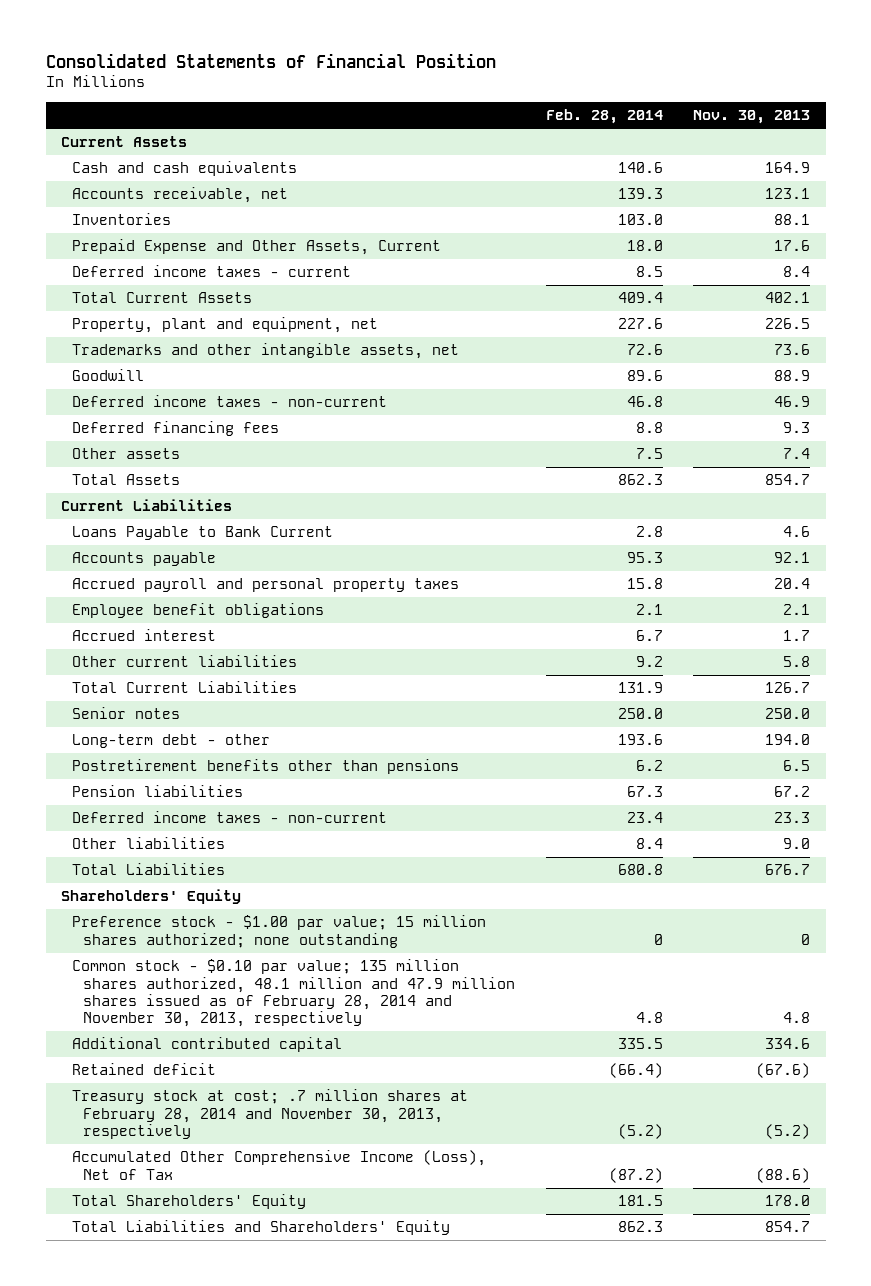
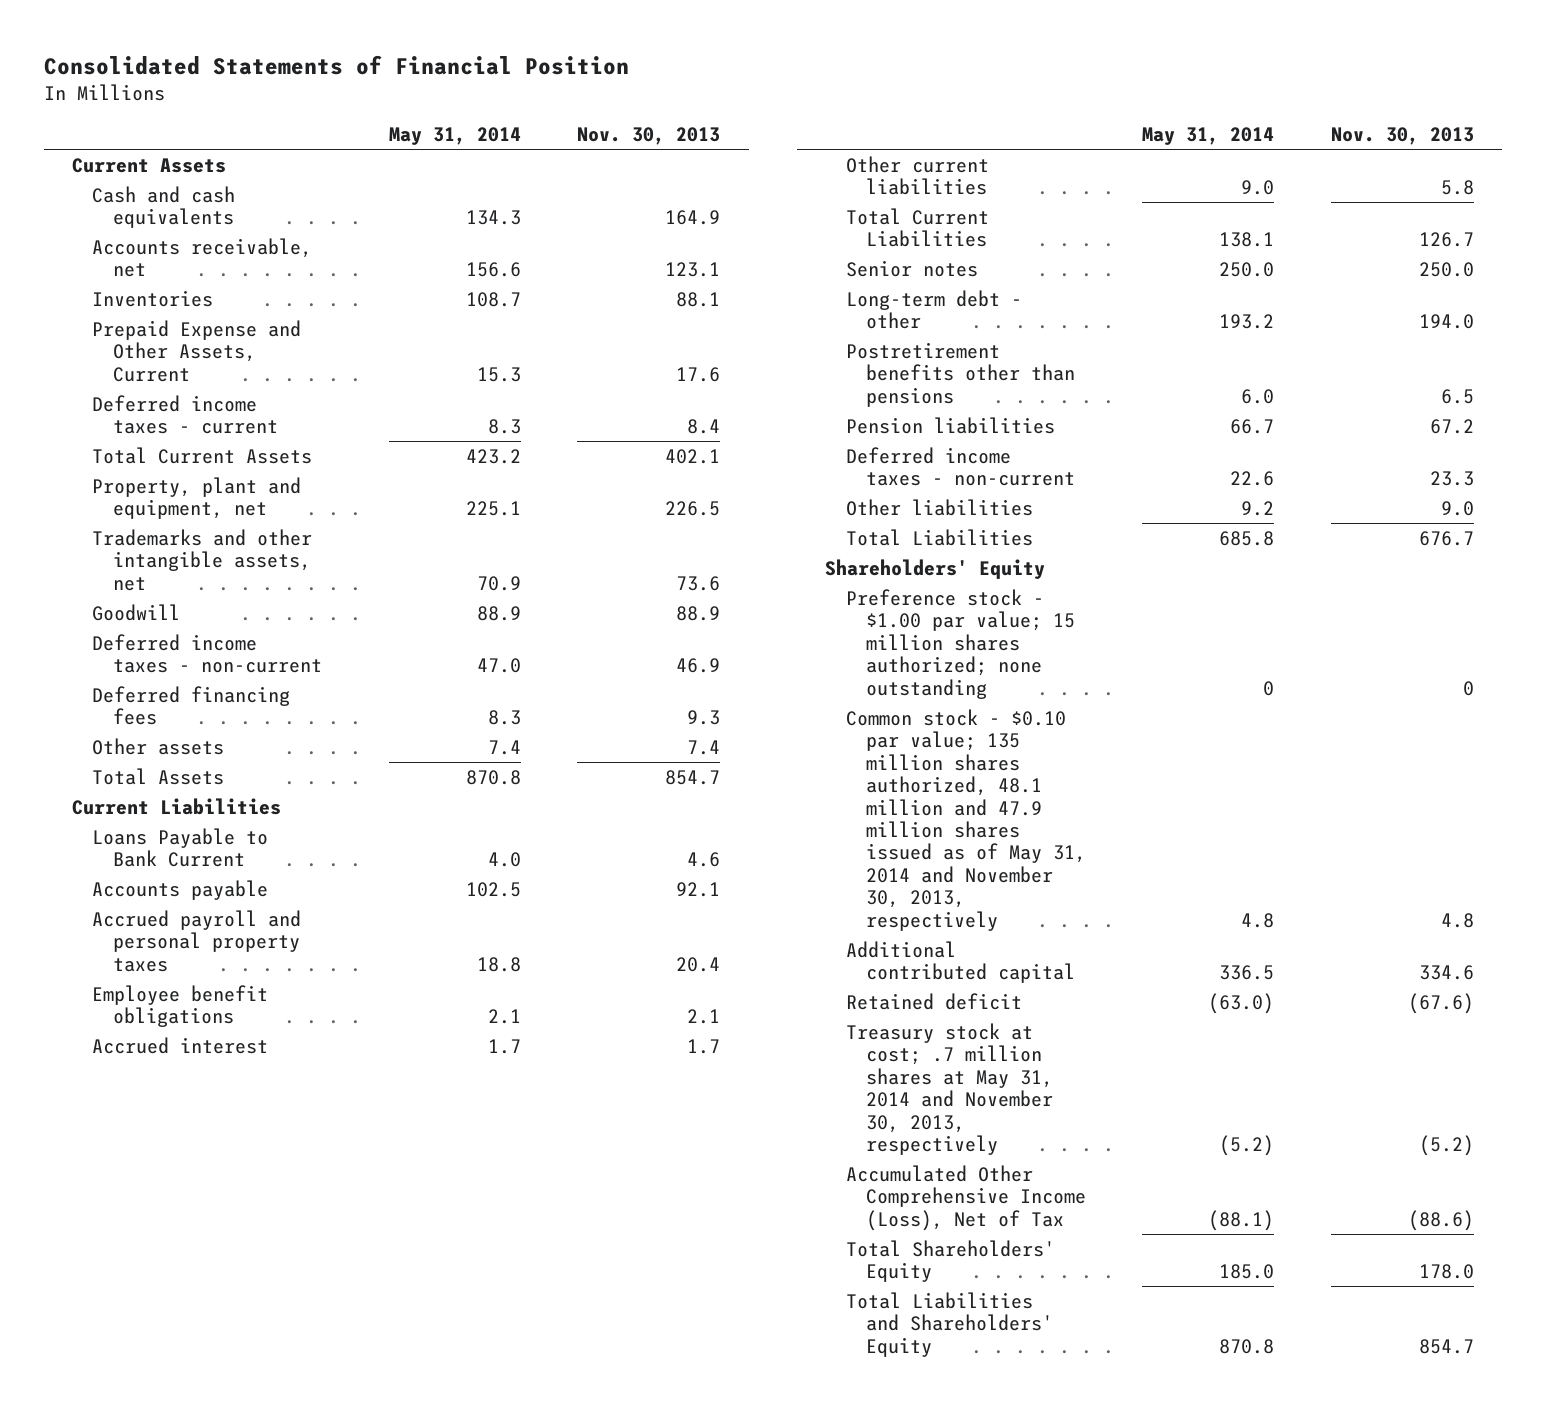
- | Feb. 28, 2014 | Nov. 30, 2013
+ | May 31, 2014 | Nov. 30, 2013
- Common stock - $0.10 par value; 135 million shares authorized, 48.1 million and 47.9 million shares issued as of February 28, 2014 and November 30, 2013, respectively | 4.8 | 4.8
+ Common stock - $0.10 par value; 135 million shares authorized, 48.1 million and 47.9 million shares issued as of May 31, 2014 and November 30, 2013, respectively | 4.8 | 4.8
- Treasury stock at cost; .7 million shares at February 28, 2014 and November 30, 2013, respectively | (5.2) | (5.2)
+ Treasury stock at cost; .7 million shares at May 31, 2014 and November 30, 2013, respectively | (5.2) | (5.2)

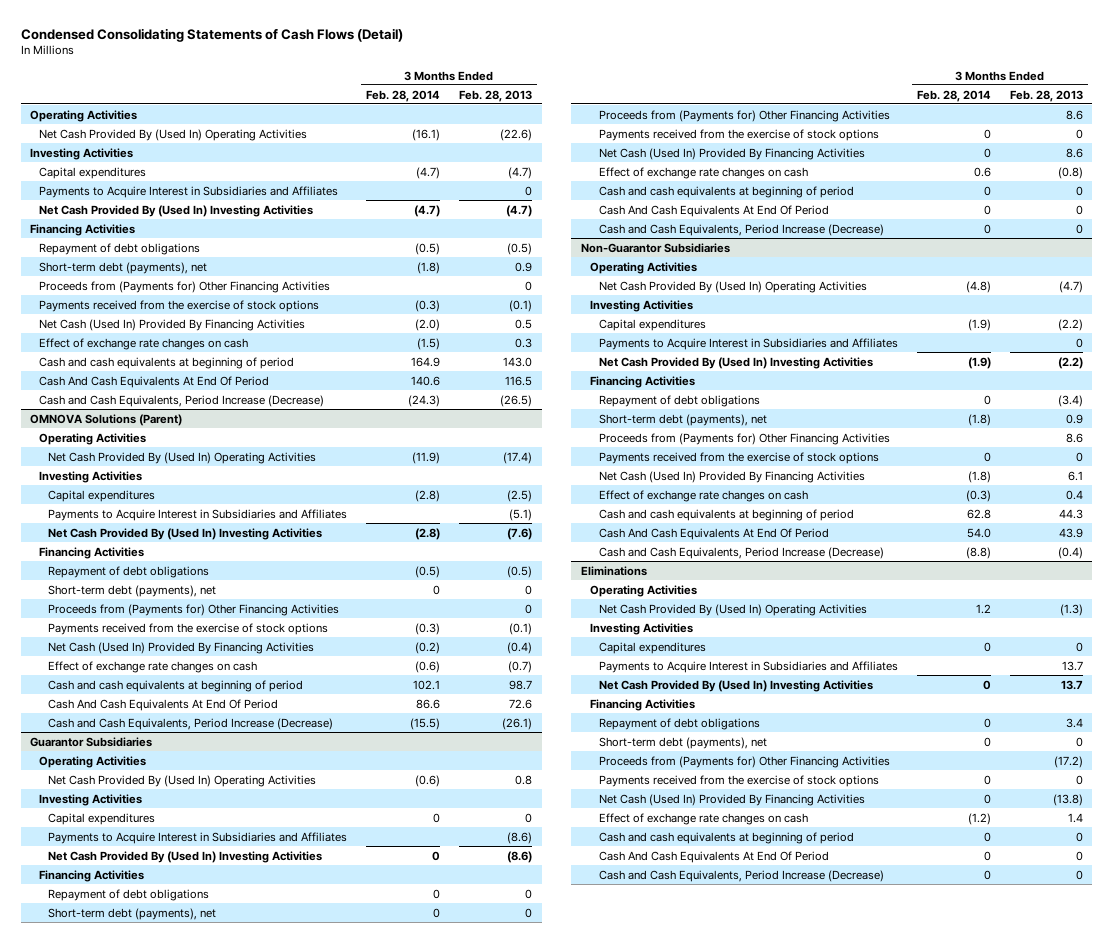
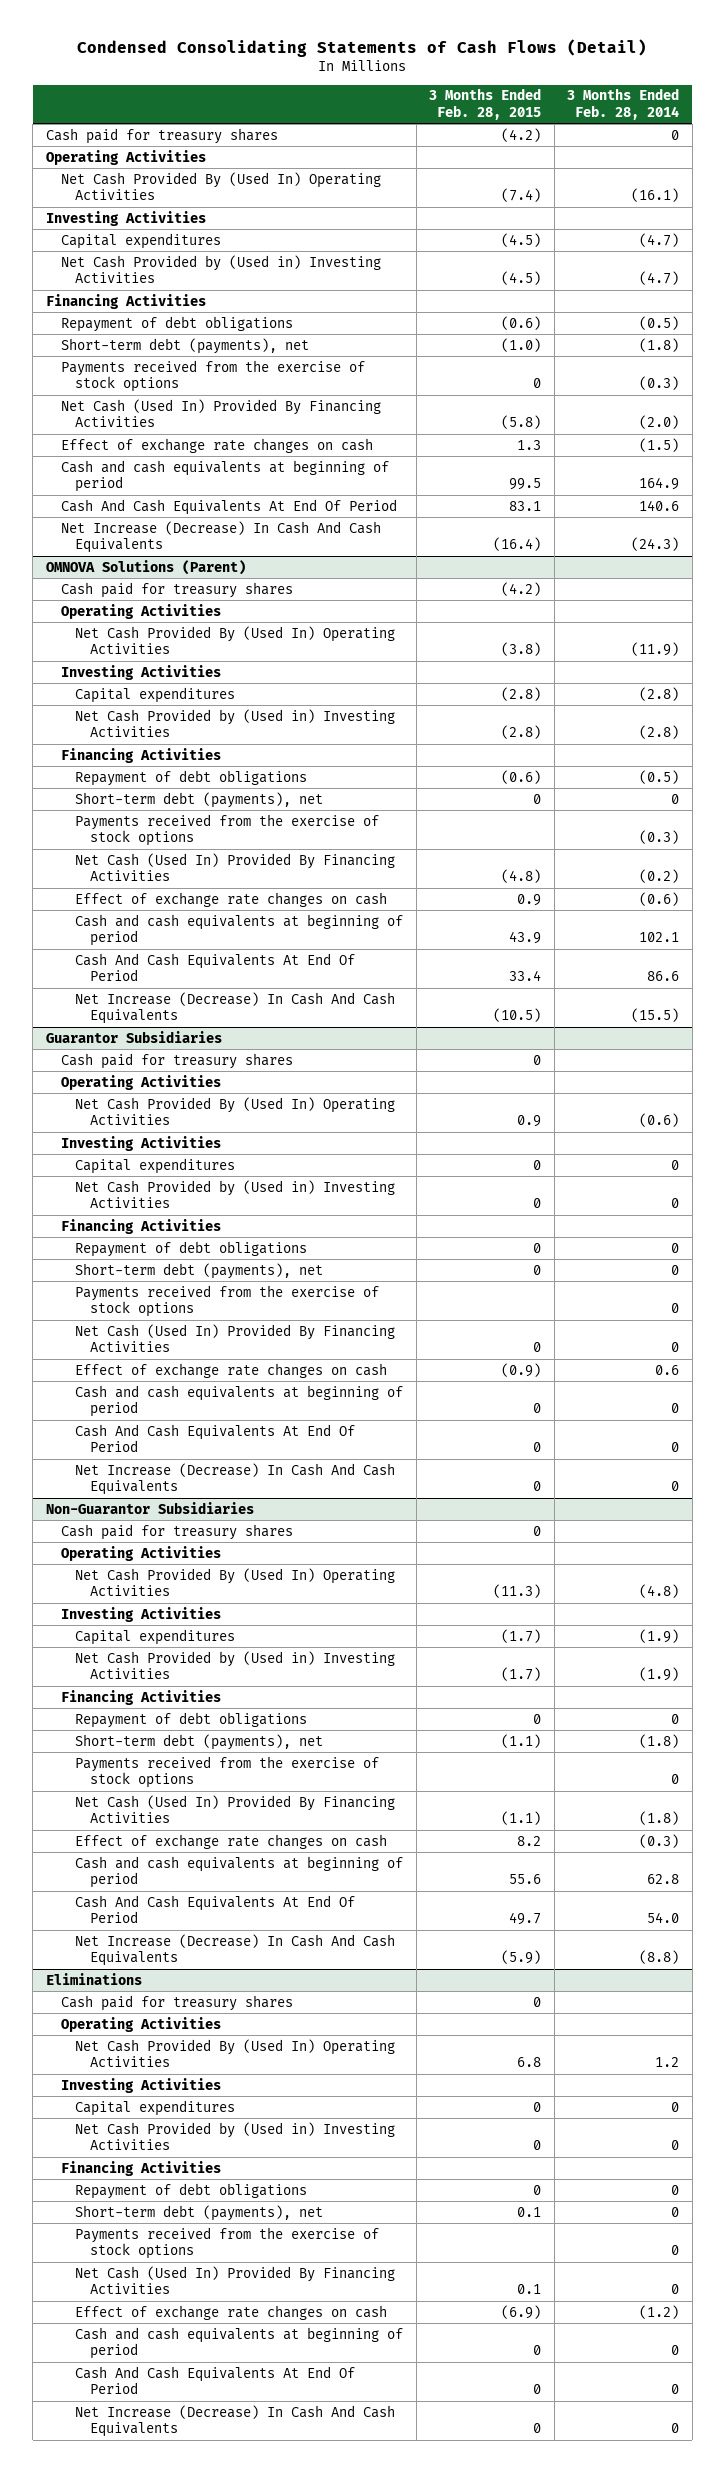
- | 3 Months Ended Feb. 28, 2014 | 3 Months Ended Feb. 28, 2013
+ | 3 Months Ended Feb. 28, 2015 | 3 Months Ended Feb. 28, 2014
+ Cash paid for treasury shares | (4.2) | 0
- Payments to Acquire Interest in Subsidiaries and Affiliates | | 0
- Net Cash Provided By (Used In) Investing Activities | (4.7) | (4.7)
+ Net Cash Provided by (Used in) Investing Activities | (4.5) | (4.7)
- Proceeds from (Payments for) Other Financing Activities | | 0
- Cash and Cash Equivalents, Period Increase (Decrease) | (24.3) | (26.5)
+ Net Increase (Decrease) In Cash And Cash Equivalents | (16.4) | (24.3)
@ OMNOVA Solutions (Parent)
+ Cash paid for treasury shares | (4.2) |
- Payments to Acquire Interest in Subsidiaries and Affiliates | | (5.1)
- Net Cash Provided By (Used In) Investing Activities | (2.8) | (7.6)
+ Net Cash Provided by (Used in) Investing Activities | (2.8) | (2.8)
- Proceeds from (Payments for) Other Financing Activities | | 0
- Cash and Cash Equivalents, Period Increase (Decrease) | (15.5) | (26.1)
+ Net Increase (Decrease) In Cash And Cash Equivalents | (10.5) | (15.5)
@ Guarantor Subsidiaries
+ Cash paid for treasury shares | 0 |
- Payments to Acquire Interest in Subsidiaries and Affiliates | | (8.6)
- Net Cash Provided By (Used In) Investing Activities | 0 | (8.6)
+ Net Cash Provided by (Used in) Investing Activities | 0 | 0
- Proceeds from (Payments for) Other Financing Activities | | 8.6
- Cash and Cash Equivalents, Period Increase (Decrease) | 0 | 0
+ Net Increase (Decrease) In Cash And Cash Equivalents | 0 | 0
@ Non-Guarantor Subsidiaries
+ Cash paid for treasury shares | 0 |
- Payments to Acquire Interest in Subsidiaries and Affiliates | | 0
- Net Cash Provided By (Used In) Investing Activities | (1.9) | (2.2)
+ Net Cash Provided by (Used in) Investing Activities | (1.7) | (1.9)
- Proceeds from (Payments for) Other Financing Activities | | 8.6
- Cash and Cash Equivalents, Period Increase (Decrease) | (8.8) | (0.4)
+ Net Increase (Decrease) In Cash And Cash Equivalents | (5.9) | (8.8)
@ Eliminations
+ Cash paid for treasury shares | 0 |
- Payments to Acquire Interest in Subsidiaries and Affiliates | | 13.7
- Net Cash Provided By (Used In) Investing Activities | 0 | 13.7
+ Net Cash Provided by (Used in) Investing Activities | 0 | 0
- Proceeds from (Payments for) Other Financing Activities | | (17.2)
- Cash and Cash Equivalents, Period Increase (Decrease) | 0 | 0
+ Net Increase (Decrease) In Cash And Cash Equivalents | 0 | 0

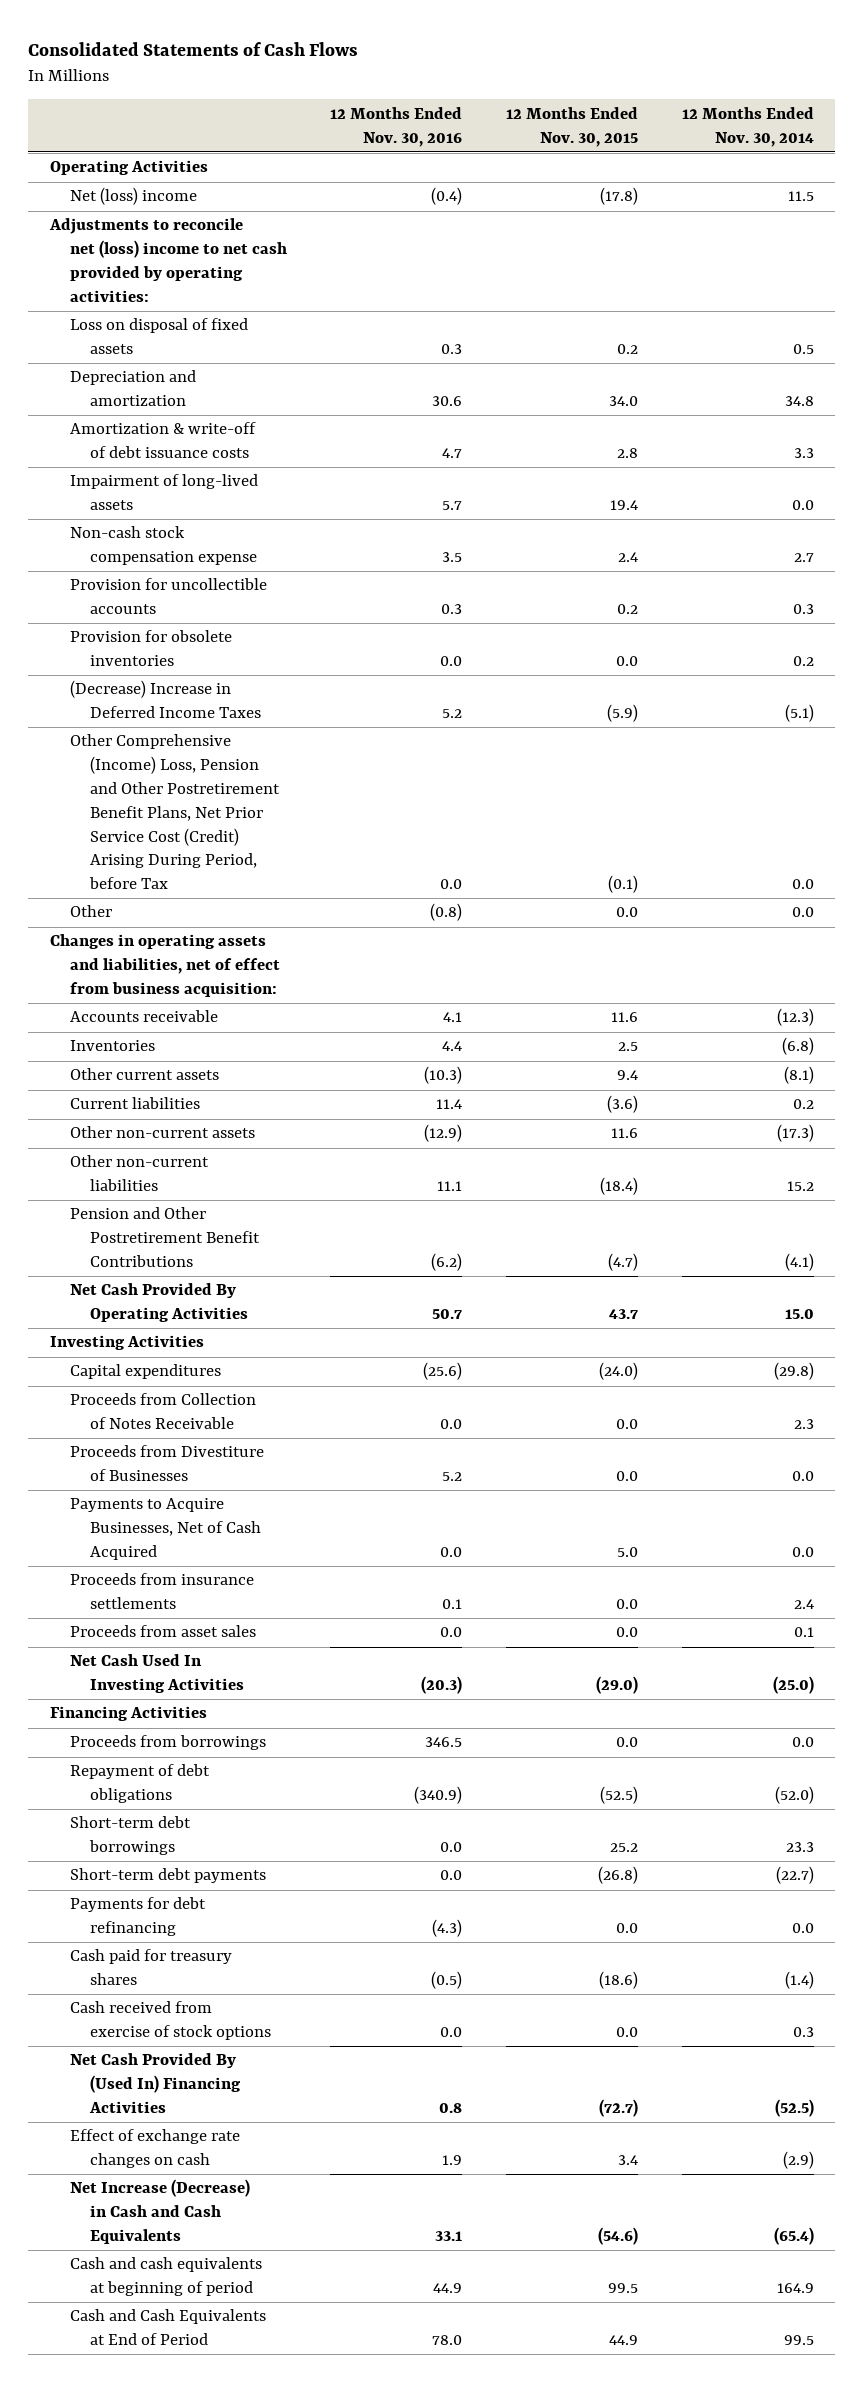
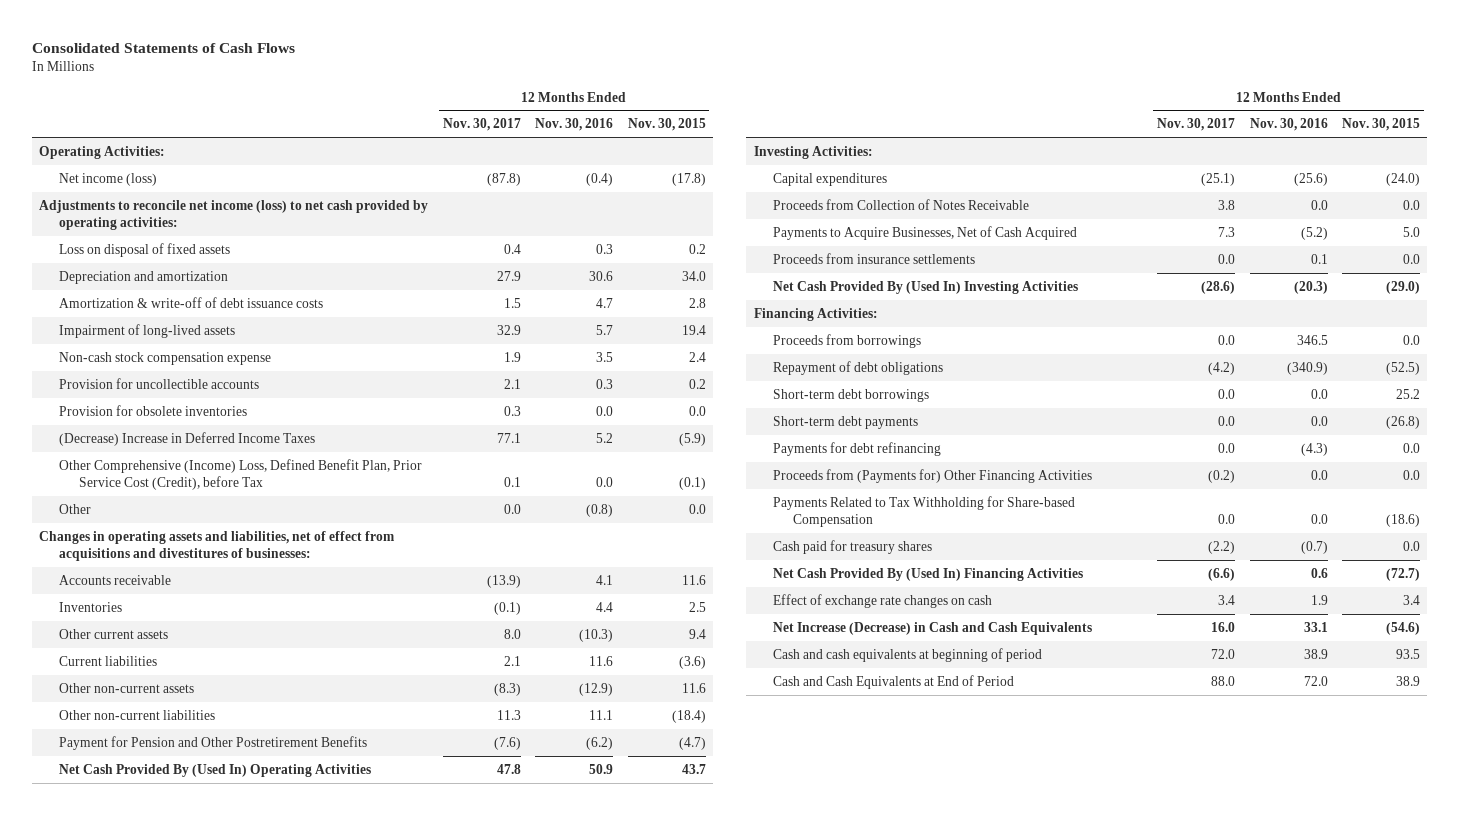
- | 12 Months Ended Nov. 30, 2016 | 12 Months Ended Nov. 30, 2015 | 12 Months Ended Nov. 30, 2014
+ | 12 Months Ended Nov. 30, 2017 | 12 Months Ended Nov. 30, 2016 | 12 Months Ended Nov. 30, 2015
- Operating Activities
- Net (loss) income | (0.4) | (17.8) | 11.5
- Adjustments to reconcile net (loss) income to net cash provided by operating activities:
+ Operating Activities:
+ Net income (loss) | (87.8) | (0.4) | (17.8)
+ Adjustments to reconcile net income (loss) to net cash provided by operating activities:
- Other Comprehensive (Income) Loss, Pension and Other Postretirement Benefit Plans, Net Prior Service Cost (Credit) Arising During Period, before Tax | 0.0 | (0.1) | 0.0
+ Other Comprehensive (Income) Loss, Defined Benefit Plan, Prior Service Cost (Credit), before Tax | 0.1 | 0.0 | (0.1)
- Changes in operating assets and liabilities, net of effect from business acquisition:
+ Changes in operating assets and liabilities, net of effect from acquisitions and divestitures of businesses:
- Current liabilities | 11.4 | (3.6) | 0.2
+ Current liabilities | 2.1 | 11.6 | (3.6)
- Pension and Other Postretirement Benefit Contributions | (6.2) | (4.7) | (4.1)
- Net Cash Provided By Operating Activities | 50.7 | 43.7 | 15.0
- Investing Activities
+ Payment for Pension and Other Postretirement Benefits | (7.6) | (6.2) | (4.7)
+ Net Cash Provided By (Used In) Operating Activities | 47.8 | 50.9 | 43.7
+ Investing Activities:
- Proceeds from Divestiture of Businesses | 5.2 | 0.0 | 0.0
- Payments to Acquire Businesses, Net of Cash Acquired | 0.0 | 5.0 | 0.0
+ Payments to Acquire Businesses, Net of Cash Acquired | 7.3 | (5.2) | 5.0
- Proceeds from asset sales | 0.0 | 0.0 | 0.1
- Net Cash Used In Investing Activities | (20.3) | (29.0) | (25.0)
- Financing Activities
+ Net Cash Provided By (Used In) Investing Activities | (28.6) | (20.3) | (29.0)
+ Financing Activities:
- Cash paid for treasury shares | (0.5) | (18.6) | (1.4)
- Cash received from exercise of stock options | 0.0 | 0.0 | 0.3
- Net Cash Provided By (Used In) Financing Activities | 0.8 | (72.7) | (52.5)
+ Proceeds from (Payments for) Other Financing Activities | (0.2) | 0.0 | 0.0
+ Payments Related to Tax Withholding for Share-based Compensation | 0.0 | 0.0 | (18.6)
+ Cash paid for treasury shares | (2.2) | (0.7) | 0.0
+ Net Cash Provided By (Used In) Financing Activities | (6.6) | 0.6 | (72.7)
- Cash and cash equivalents at beginning of period | 44.9 | 99.5 | 164.9
- Cash and Cash Equivalents at End of Period | 78.0 | 44.9 | 99.5
+ Cash and cash equivalents at beginning of period | 72.0 | 38.9 | 93.5
+ Cash and Cash Equivalents at End of Period | 88.0 | 72.0 | 38.9

